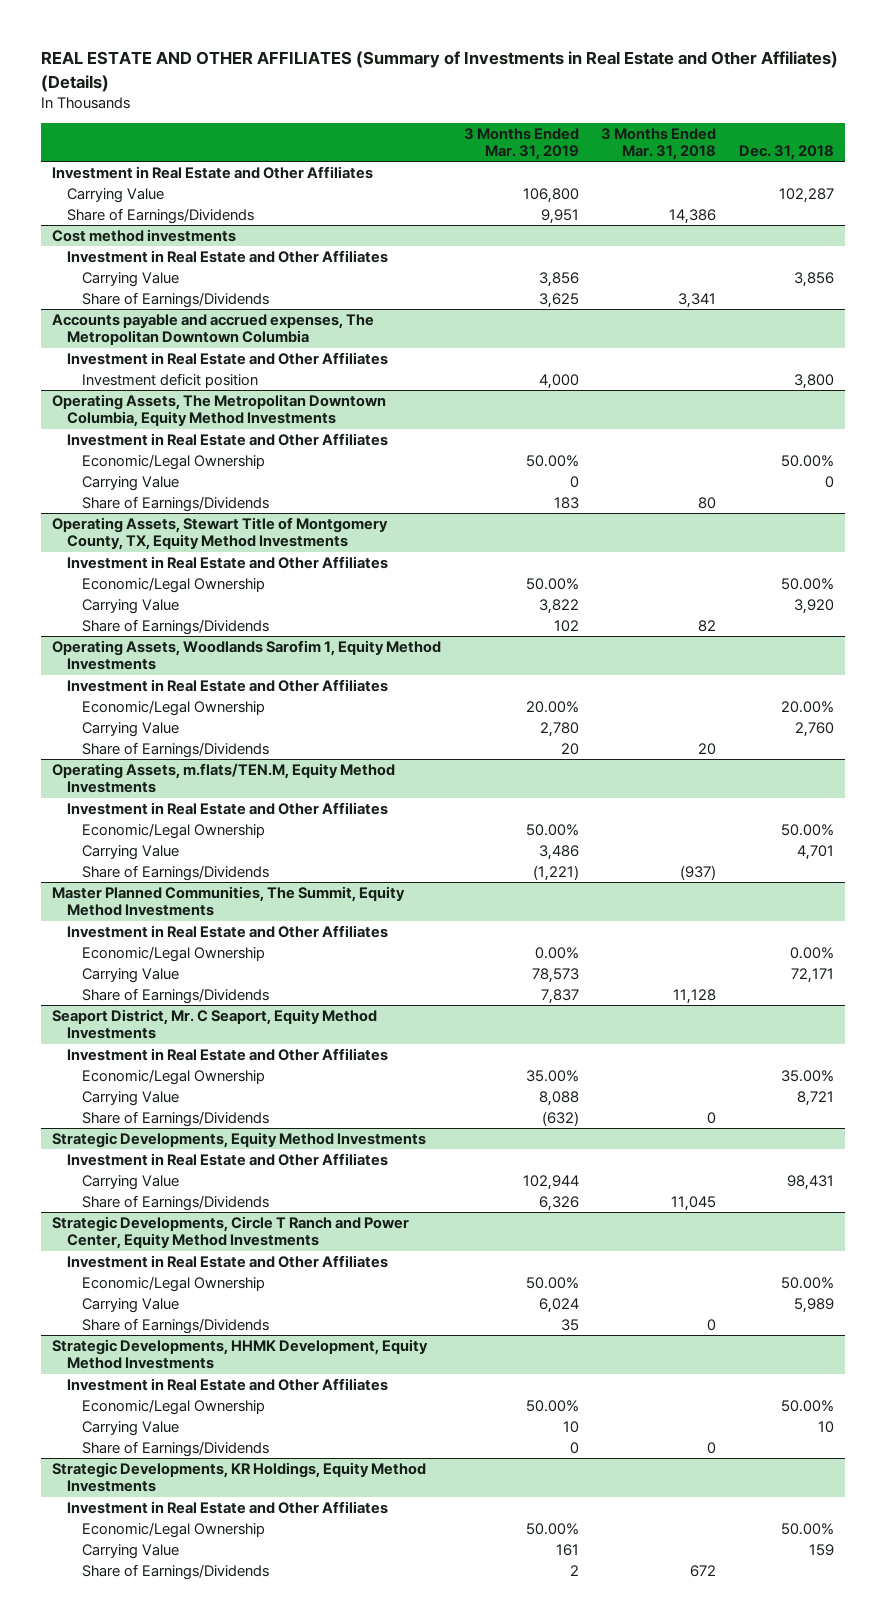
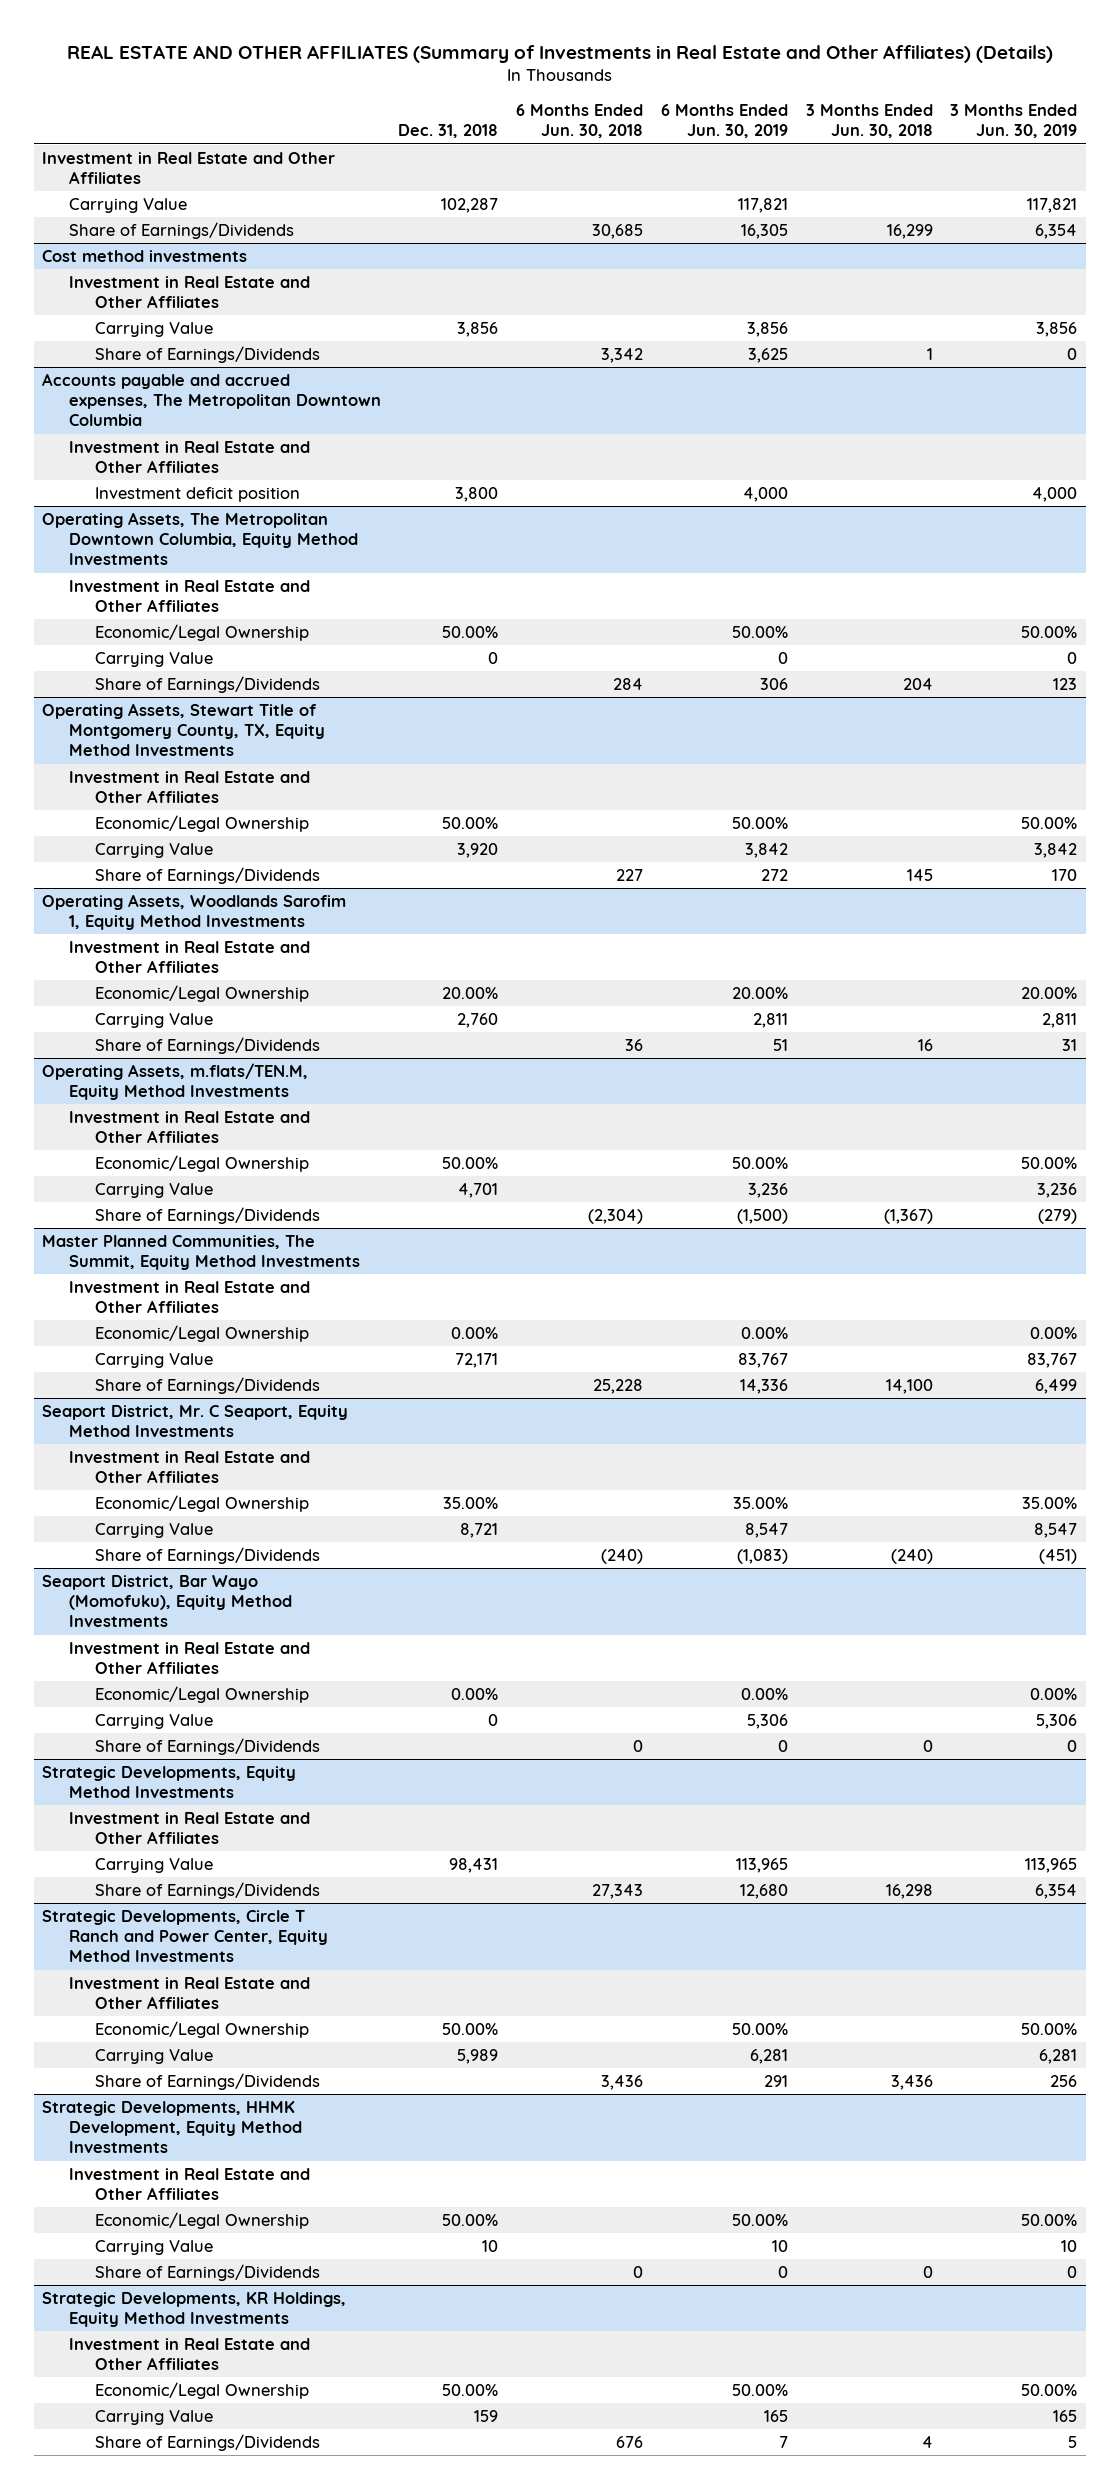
- | 3 Months Ended Mar. 31, 2019 | 3 Months Ended Mar. 31, 2018 | Dec. 31, 2018
+ | Dec. 31, 2018 | 6 Months Ended Jun. 30, 2018 | 6 Months Ended Jun. 30, 2019 | 3 Months Ended Jun. 30, 2018 | 3 Months Ended Jun. 30, 2019
+ Seaport District, Bar Wayo (Momofuku), Equity Method Investments
+ Investment in Real Estate and Other Affiliates
+ Economic/Legal Ownership | 0.00% | | 0.00% | | 0.00%
+ Carrying Value | 0 | | 5,306 | | 5,306
+ Share of Earnings/Dividends | | 0 | 0 | 0 | 0

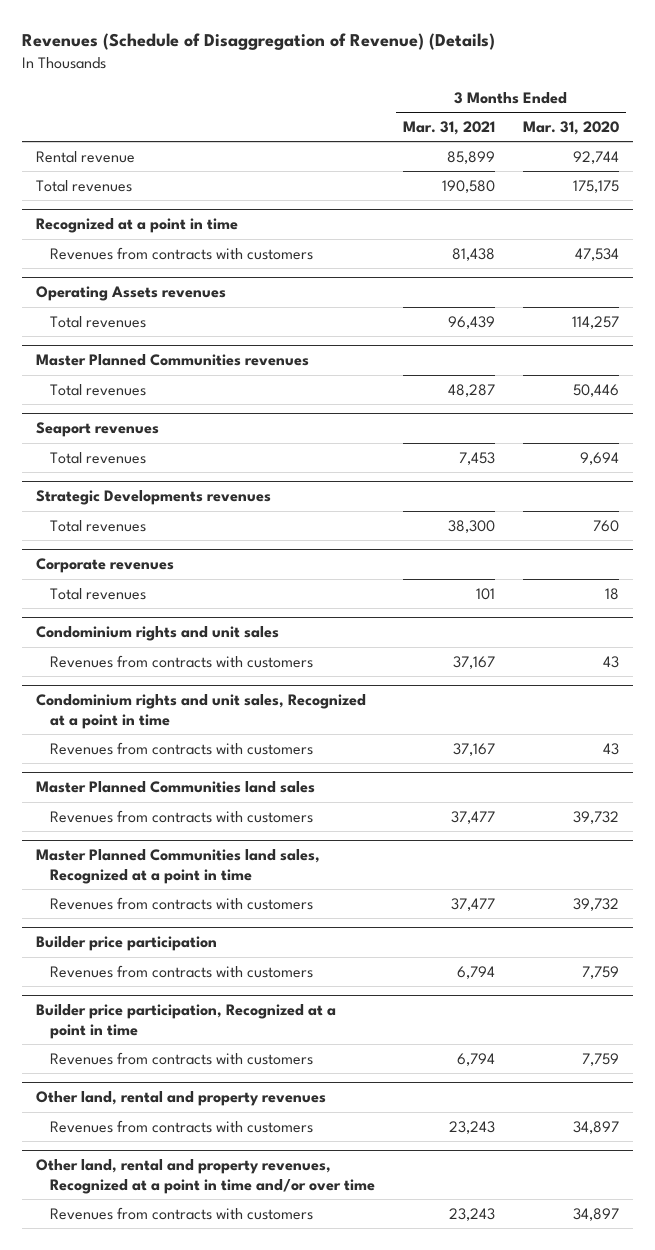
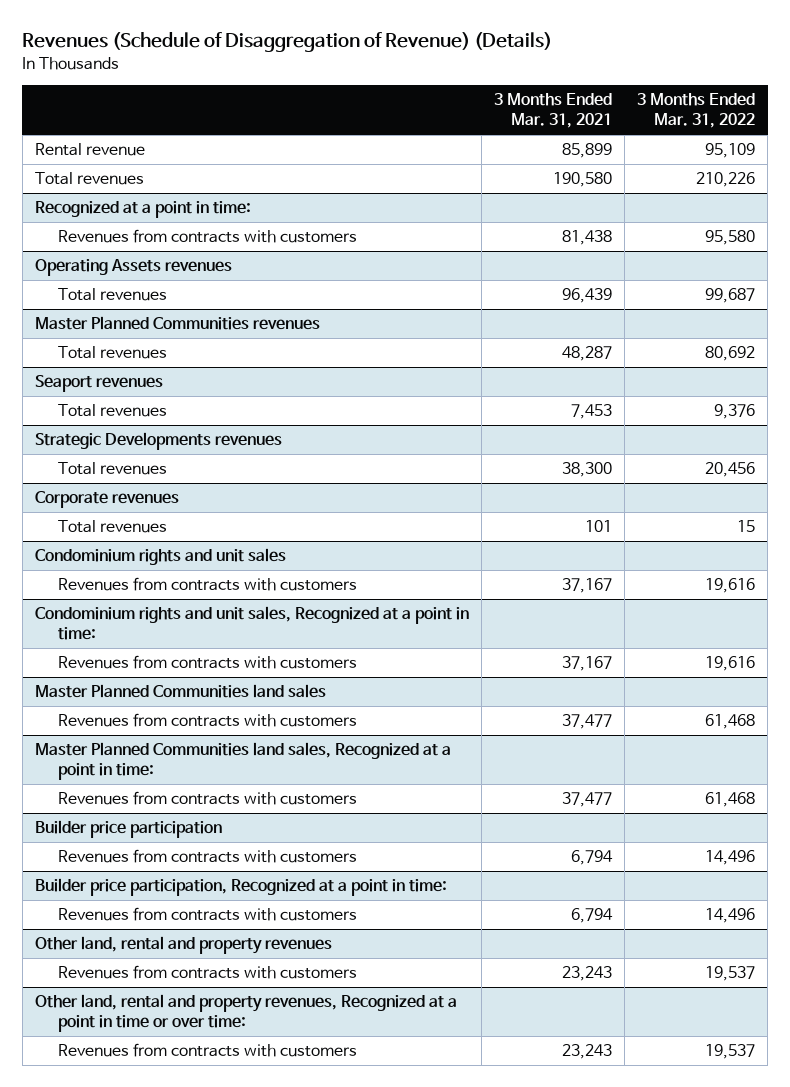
- | 3 Months Ended Mar. 31, 2021 | 3 Months Ended Mar. 31, 2020
+ | 3 Months Ended Mar. 31, 2021 | 3 Months Ended Mar. 31, 2022
- Recognized at a point in time
+ Recognized at a point in time:
- Condominium rights and unit sales, Recognized at a point in time
+ Condominium rights and unit sales, Recognized at a point in time:
- Master Planned Communities land sales, Recognized at a point in time
+ Master Planned Communities land sales, Recognized at a point in time:
- Builder price participation, Recognized at a point in time
+ Builder price participation, Recognized at a point in time:
- Other land, rental and property revenues, Recognized at a point in time and/or over time
+ Other land, rental and property revenues, Recognized at a point in time or over time:

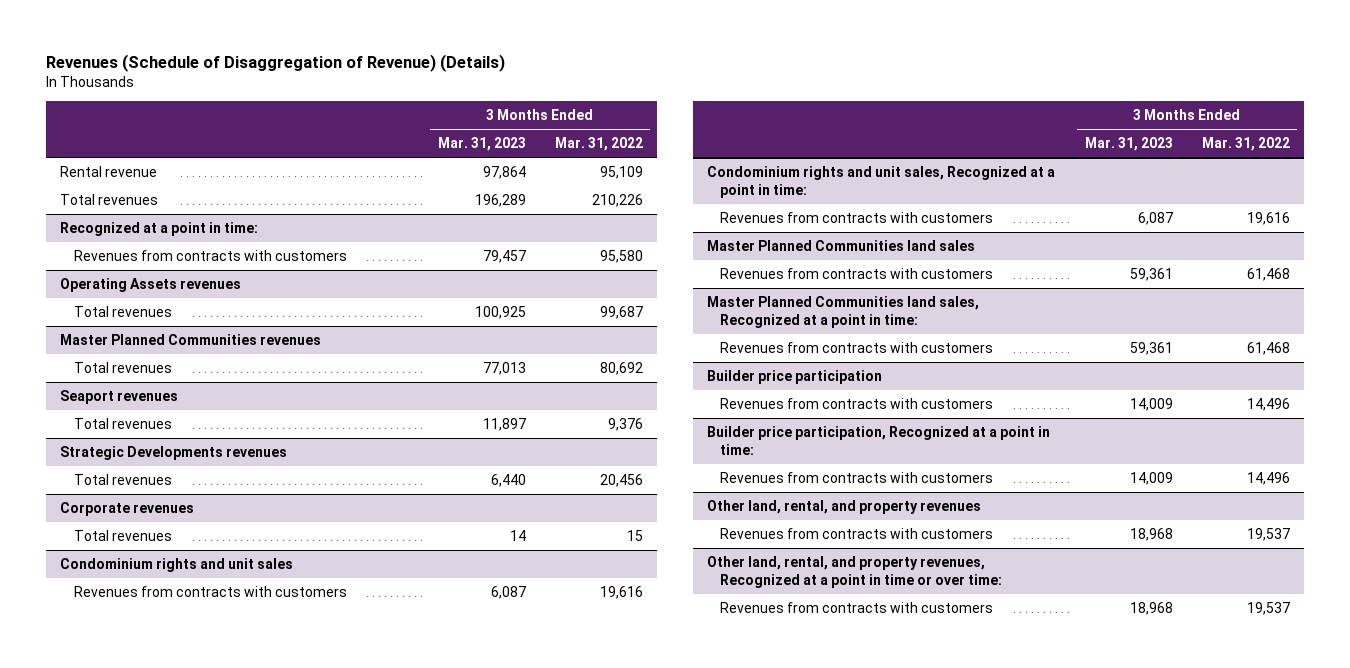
- | 3 Months Ended Mar. 31, 2021 | 3 Months Ended Mar. 31, 2022
+ | 3 Months Ended Mar. 31, 2023 | 3 Months Ended Mar. 31, 2022
- Other land, rental and property revenues
+ Other land, rental, and property revenues
- Other land, rental and property revenues, Recognized at a point in time or over time:
+ Other land, rental, and property revenues, Recognized at a point in time or over time:

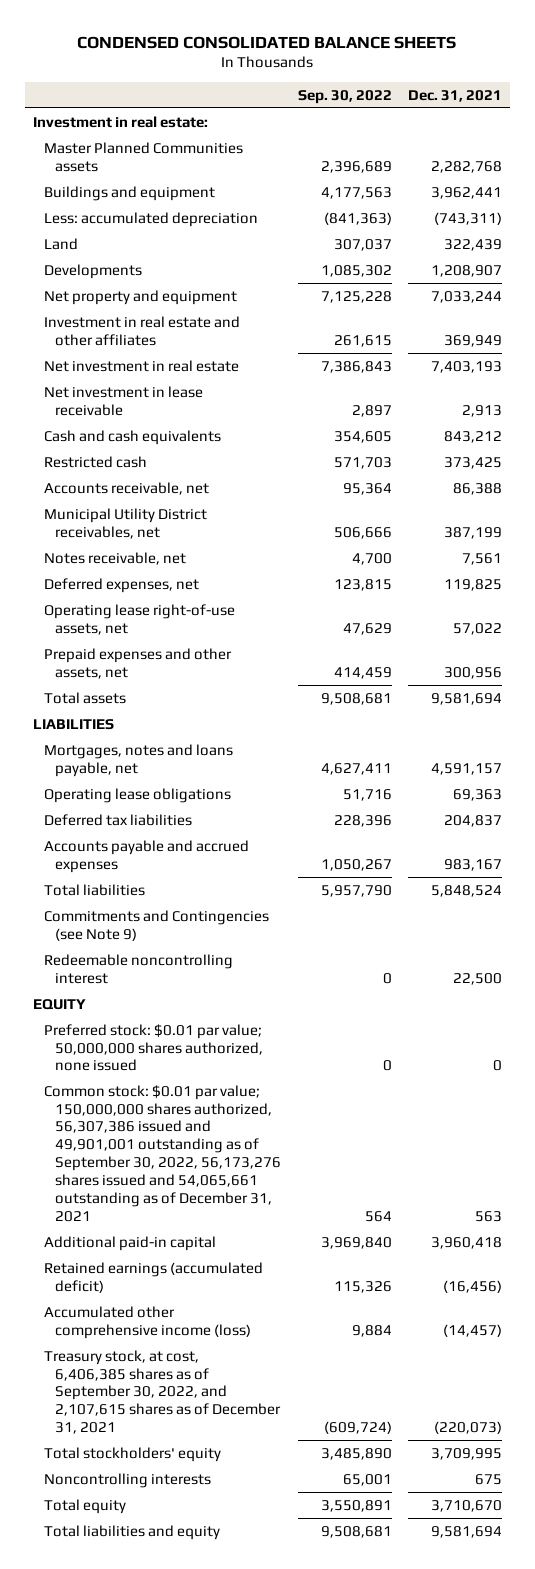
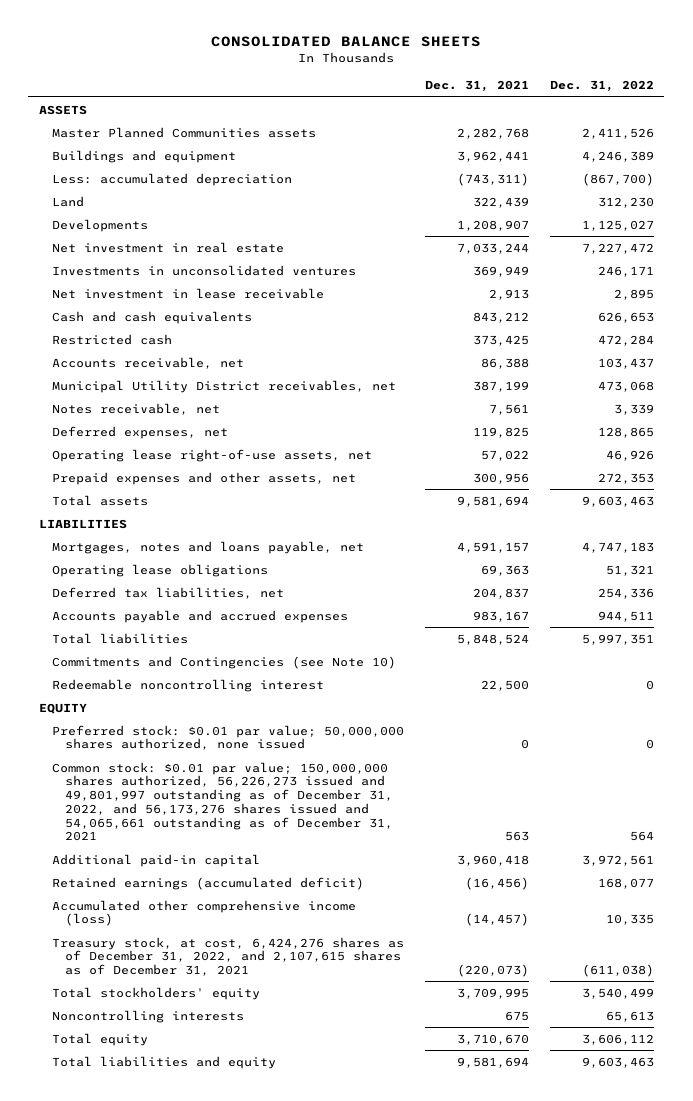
- CONDENSED CONSOLIDATED BALANCE SHEETS
+ CONSOLIDATED BALANCE SHEETS
- | Sep. 30, 2022 | Dec. 31, 2021
+ | Dec. 31, 2021 | Dec. 31, 2022
- Investment in real estate:
+ ASSETS
- Net property and equipment | 7,125,228 | 7,033,244
- Investment in real estate and other affiliates | 261,615 | 369,949
- Net investment in real estate | 7,386,843 | 7,403,193
+ Net investment in real estate | 7,033,244 | 7,227,472
+ Investments in unconsolidated ventures | 369,949 | 246,171
- Deferred tax liabilities | 228,396 | 204,837
+ Deferred tax liabilities, net | 204,837 | 254,336
- Commitments and Contingencies (see Note 9)
+ Commitments and Contingencies (see Note 10)
- Common stock: $0.01 par value; 150,000,000 shares authorized, 56,307,386 issued and 49,901,001 outstanding as of September 30, 2022, 56,173,276 shares issued and 54,065,661 outstanding as of December 31, 2021 | 564 | 563
+ Common stock: $0.01 par value; 150,000,000 shares authorized, 56,226,273 issued and 49,801,997 outstanding as of December 31, 2022, and 56,173,276 shares issued and 54,065,661 outstanding as of December 31, 2021 | 563 | 564
- Treasury stock, at cost, 6,406,385 shares as of September 30, 2022, and 2,107,615 shares as of December 31, 2021 | (609,724) | (220,073)
+ Treasury stock, at cost, 6,424,276 shares as of December 31, 2022, and 2,107,615 shares as of December 31, 2021 | (220,073) | (611,038)

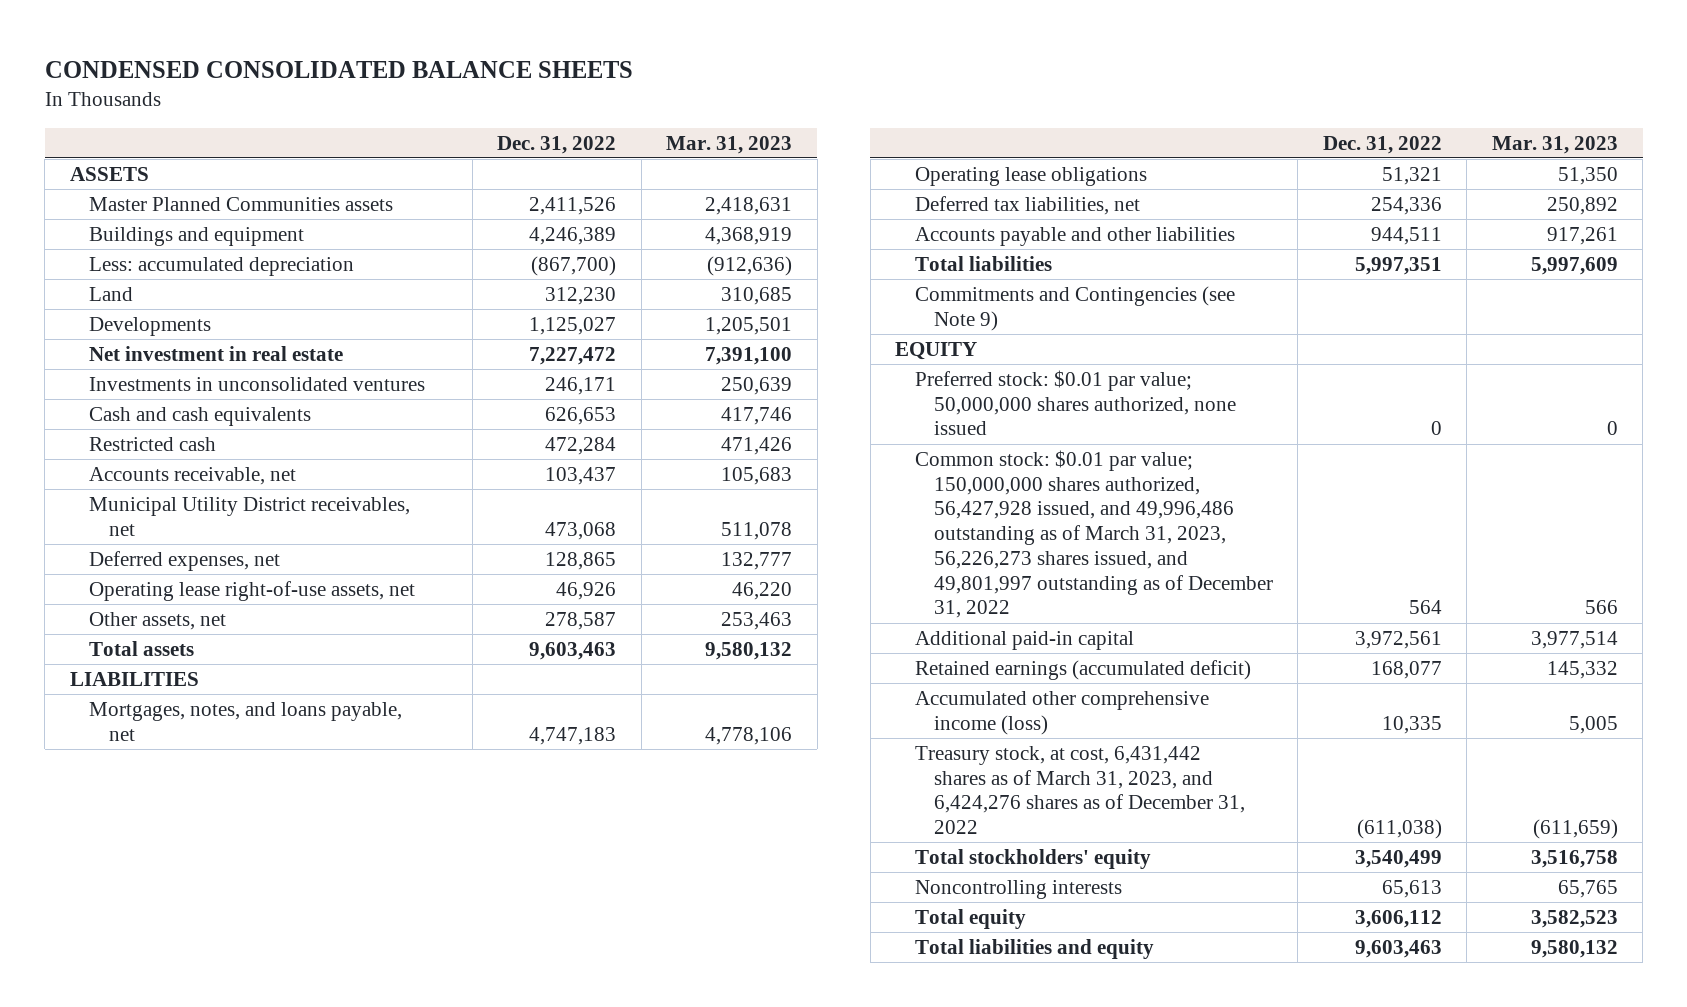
- CONSOLIDATED BALANCE SHEETS
+ CONDENSED CONSOLIDATED BALANCE SHEETS
- | Dec. 31, 2021 | Dec. 31, 2022
+ | Dec. 31, 2022 | Mar. 31, 2023
- Net investment in lease receivable | 2,913 | 2,895
- Notes receivable, net | 7,561 | 3,339
- Prepaid expenses and other assets, net | 300,956 | 272,353
+ Other assets, net | 278,587 | 253,463
- Mortgages, notes and loans payable, net | 4,591,157 | 4,747,183
+ Mortgages, notes, and loans payable, net | 4,747,183 | 4,778,106
- Accounts payable and accrued expenses | 983,167 | 944,511
+ Accounts payable and other liabilities | 944,511 | 917,261
- Commitments and Contingencies (see Note 10)
- Redeemable noncontrolling interest | 22,500 | 0
+ Commitments and Contingencies (see Note 9)
- Common stock: $0.01 par value; 150,000,000 shares authorized, 56,226,273 issued and 49,801,997 outstanding as of December 31, 2022, and 56,173,276 shares issued and 54,065,661 outstanding as of December 31, 2021 | 563 | 564
+ Common stock: $0.01 par value; 150,000,000 shares authorized, 56,427,928 issued, and 49,996,486 outstanding as of March 31, 2023, 56,226,273 shares issued, and 49,801,997 outstanding as of December 31, 2022 | 564 | 566
- Treasury stock, at cost, 6,424,276 shares as of December 31, 2022, and 2,107,615 shares as of December 31, 2021 | (220,073) | (611,038)
+ Treasury stock, at cost, 6,431,442 shares as of March 31, 2023, and 6,424,276 shares as of December 31, 2022 | (611,038) | (611,659)

